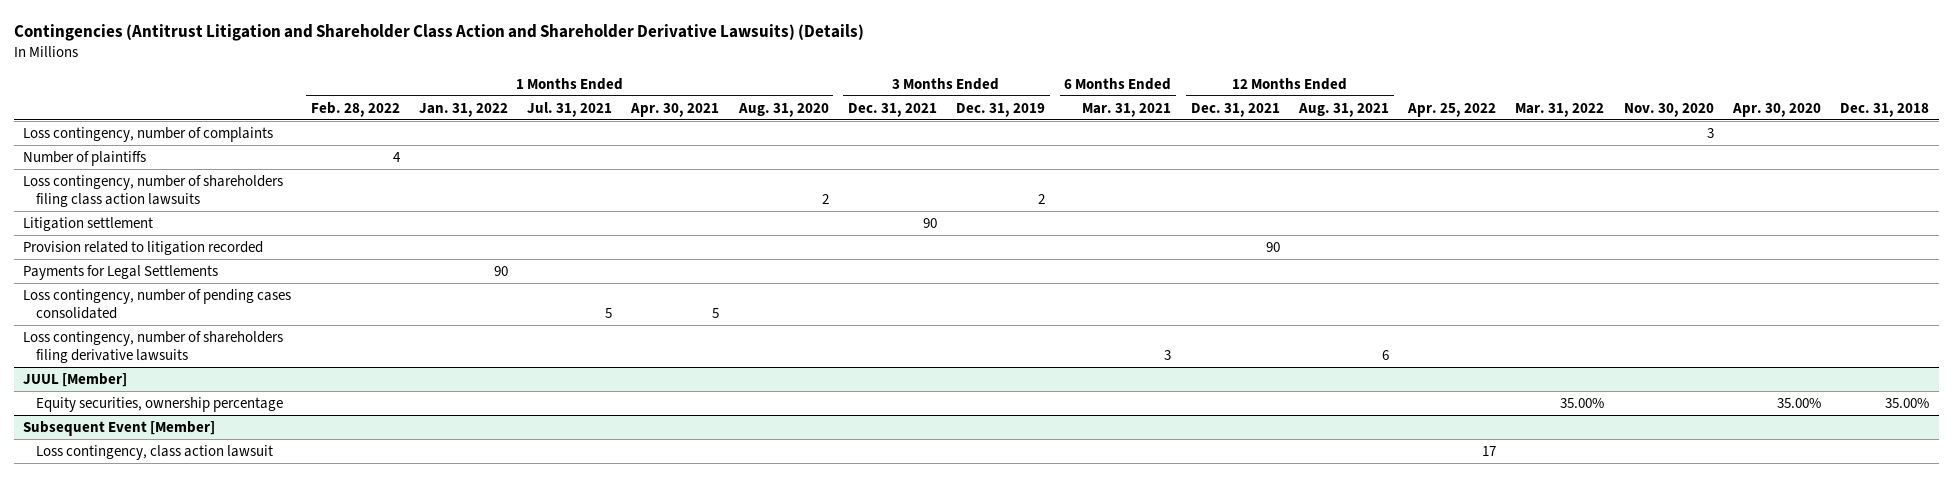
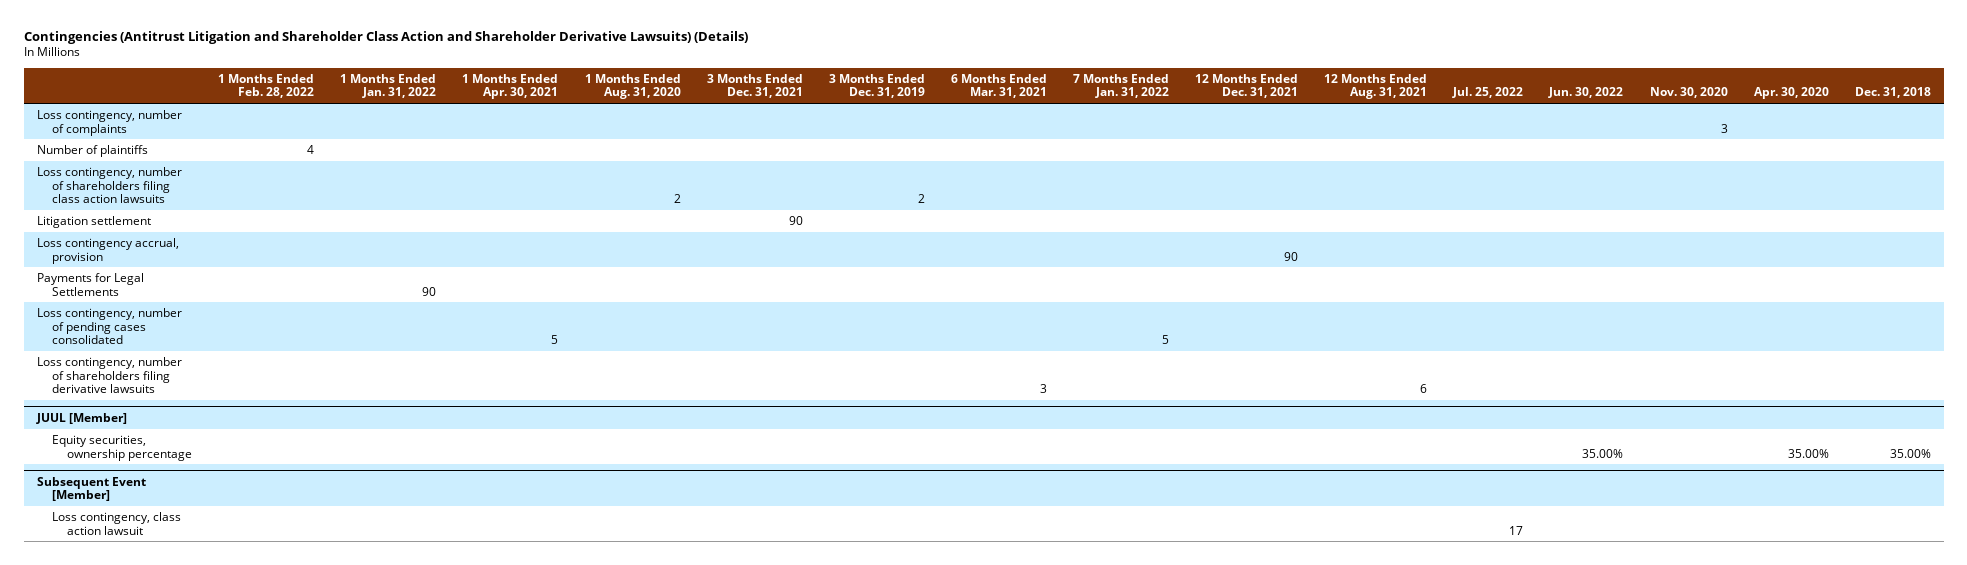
- | 1 Months Ended Feb. 28, 2022 | 1 Months Ended Jan. 31, 2022 | 1 Months Ended Jul. 31, 2021 | 1 Months Ended Apr. 30, 2021 | 1 Months Ended Aug. 31, 2020 | 3 Months Ended Dec. 31, 2021 | 3 Months Ended Dec. 31, 2019 | 6 Months Ended Mar. 31, 2021 | 12 Months Ended Dec. 31, 2021 | 12 Months Ended Aug. 31, 2021 | Apr. 25, 2022 | Mar. 31, 2022 | Nov. 30, 2020 | Apr. 30, 2020 | Dec. 31, 2018
+ | 1 Months Ended Feb. 28, 2022 | 1 Months Ended Jan. 31, 2022 | 1 Months Ended Apr. 30, 2021 | 1 Months Ended Aug. 31, 2020 | 3 Months Ended Dec. 31, 2021 | 3 Months Ended Dec. 31, 2019 | 6 Months Ended Mar. 31, 2021 | 7 Months Ended Jan. 31, 2022 | 12 Months Ended Dec. 31, 2021 | 12 Months Ended Aug. 31, 2021 | Jul. 25, 2022 | Jun. 30, 2022 | Nov. 30, 2020 | Apr. 30, 2020 | Dec. 31, 2018
- Provision related to litigation recorded | | | | | | | | | 90 | | | | | |
+ Loss contingency accrual, provision | | | | | | | | | 90 | | | | | |

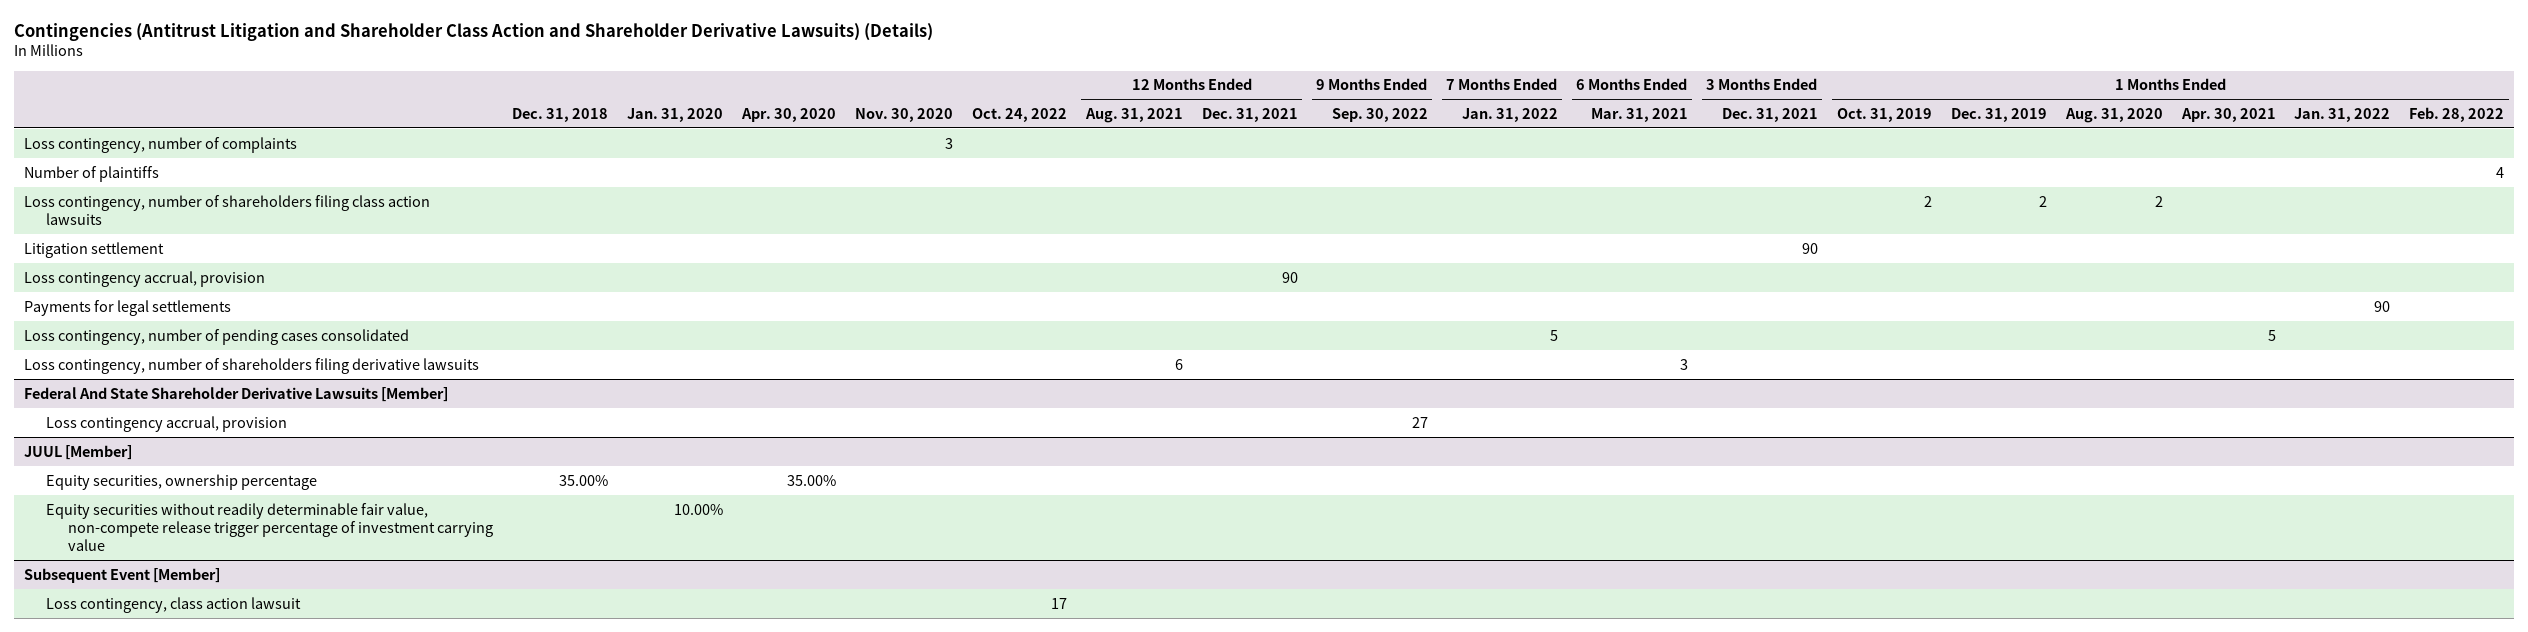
- | 1 Months Ended Feb. 28, 2022 | 1 Months Ended Jan. 31, 2022 | 1 Months Ended Apr. 30, 2021 | 1 Months Ended Aug. 31, 2020 | 3 Months Ended Dec. 31, 2021 | 3 Months Ended Dec. 31, 2019 | 6 Months Ended Mar. 31, 2021 | 7 Months Ended Jan. 31, 2022 | 12 Months Ended Dec. 31, 2021 | 12 Months Ended Aug. 31, 2021 | Jul. 25, 2022 | Jun. 30, 2022 | Nov. 30, 2020 | Apr. 30, 2020 | Dec. 31, 2018
+ | Dec. 31, 2018 | Jan. 31, 2020 | Apr. 30, 2020 | Nov. 30, 2020 | Oct. 24, 2022 | 12 Months Ended Aug. 31, 2021 | 12 Months Ended Dec. 31, 2021 | 9 Months Ended Sep. 30, 2022 | 7 Months Ended Jan. 31, 2022 | 6 Months Ended Mar. 31, 2021 | 3 Months Ended Dec. 31, 2021 | 1 Months Ended Oct. 31, 2019 | 1 Months Ended Dec. 31, 2019 | 1 Months Ended Aug. 31, 2020 | 1 Months Ended Apr. 30, 2021 | 1 Months Ended Jan. 31, 2022 | 1 Months Ended Feb. 28, 2022
- Payments for Legal Settlements | | 90 | | | | | | | | | | | | |
+ Payments for legal settlements | | | | | | | | | | | | | | | | 90 |
+ Federal And State Shareholder Derivative Lawsuits [Member]
+ Loss contingency accrual, provision | | | | | | | | 27 | | | | | | | | |
@ JUUL [Member]
+ Equity securities without readily determinable fair value, non-compete release trigger percentage of investment carrying value | | 10.00% | | | | | | | | | | | | | | |

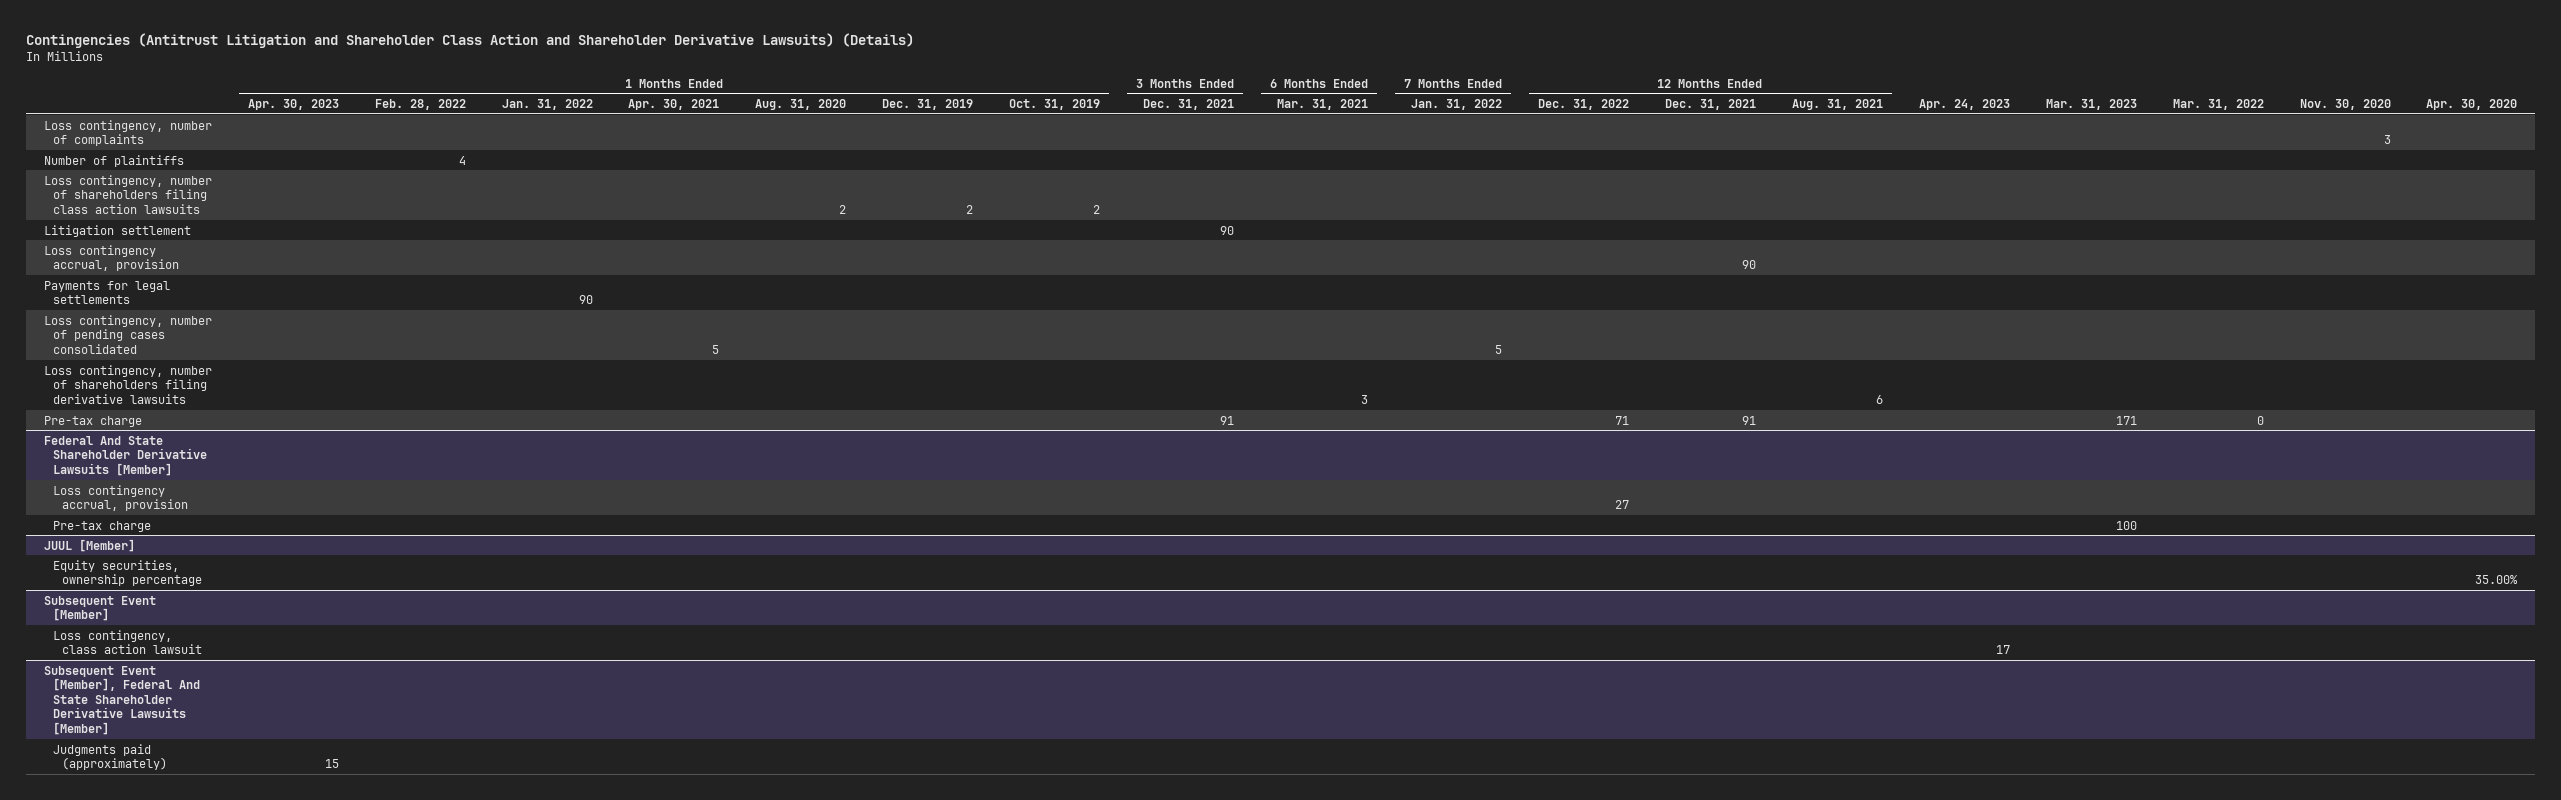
- | Dec. 31, 2018 | Jan. 31, 2020 | Apr. 30, 2020 | Nov. 30, 2020 | Oct. 24, 2022 | 12 Months Ended Aug. 31, 2021 | 12 Months Ended Dec. 31, 2021 | 9 Months Ended Sep. 30, 2022 | 7 Months Ended Jan. 31, 2022 | 6 Months Ended Mar. 31, 2021 | 3 Months Ended Dec. 31, 2021 | 1 Months Ended Oct. 31, 2019 | 1 Months Ended Dec. 31, 2019 | 1 Months Ended Aug. 31, 2020 | 1 Months Ended Apr. 30, 2021 | 1 Months Ended Jan. 31, 2022 | 1 Months Ended Feb. 28, 2022
+ | 1 Months Ended Apr. 30, 2023 | 1 Months Ended Feb. 28, 2022 | 1 Months Ended Jan. 31, 2022 | 1 Months Ended Apr. 30, 2021 | 1 Months Ended Aug. 31, 2020 | 1 Months Ended Dec. 31, 2019 | 1 Months Ended Oct. 31, 2019 | 3 Months Ended Dec. 31, 2021 | 6 Months Ended Mar. 31, 2021 | 7 Months Ended Jan. 31, 2022 | 12 Months Ended Dec. 31, 2022 | 12 Months Ended Dec. 31, 2021 | 12 Months Ended Aug. 31, 2021 | Apr. 24, 2023 | Mar. 31, 2023 | Mar. 31, 2022 | Nov. 30, 2020 | Apr. 30, 2020
+ Pre-tax charge | | | | | | | | 91 | | | 71 | 91 | | | 171 | 0 | |
@ Federal And State Shareholder Derivative Lawsuits [Member]
+ Pre-tax charge | | | | | | | | | | | | | | | 100 | | |
@ JUUL [Member]
- Equity securities without readily determinable fair value, non-compete release trigger percentage of investment carrying value | | 10.00% | | | | | | | | | | | | | | |
+ Subsequent Event [Member], Federal And State Shareholder Derivative Lawsuits [Member]
+ Judgments paid (approximately) | 15 | | | | | | | | | | | | | | | | |

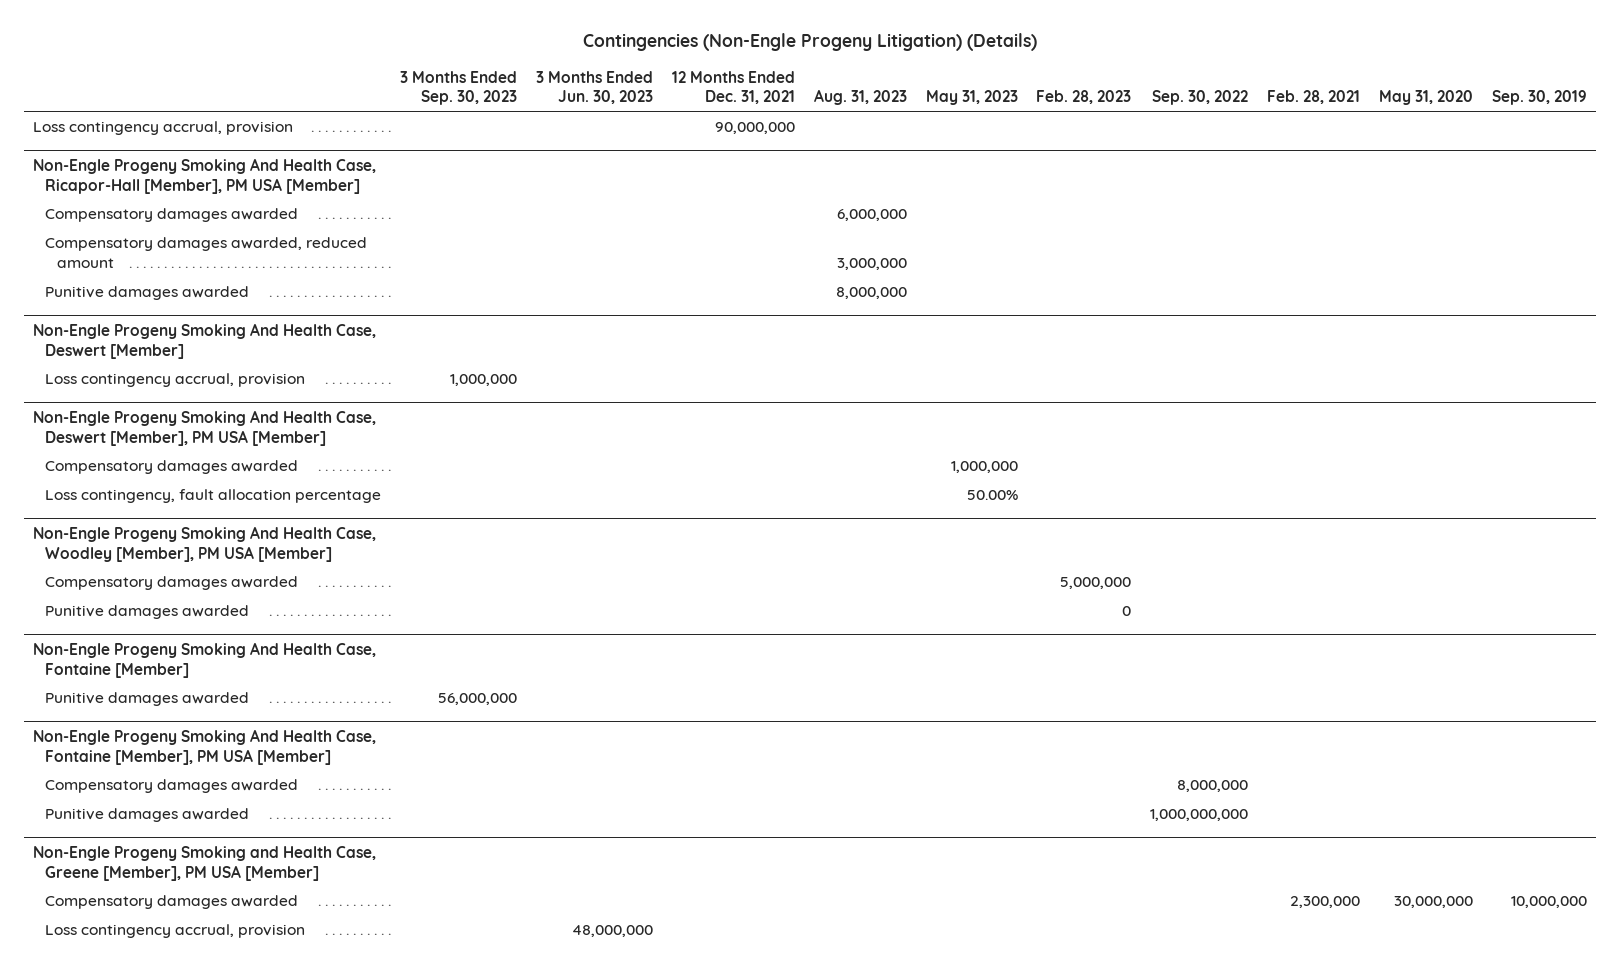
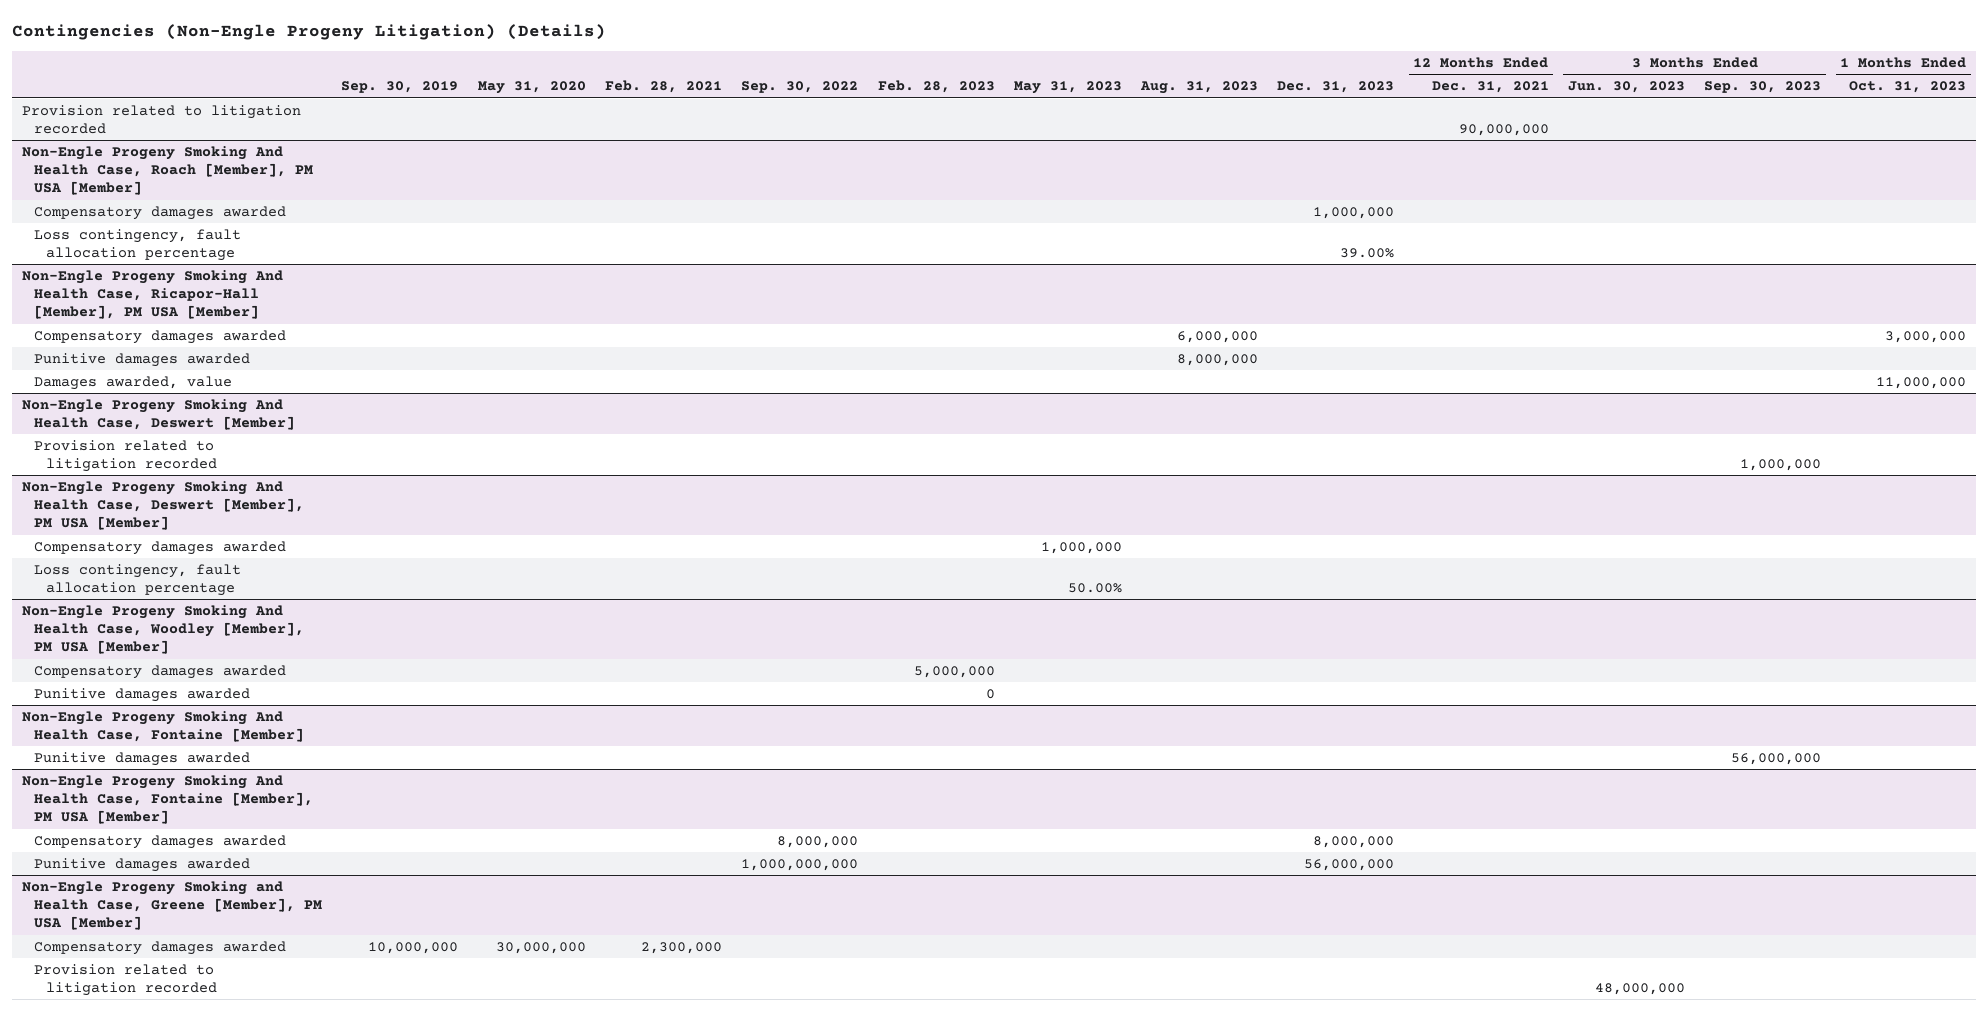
- | 3 Months Ended Sep. 30, 2023 | 3 Months Ended Jun. 30, 2023 | 12 Months Ended Dec. 31, 2021 | Aug. 31, 2023 | May 31, 2023 | Feb. 28, 2023 | Sep. 30, 2022 | Feb. 28, 2021 | May 31, 2020 | Sep. 30, 2019
+ | Sep. 30, 2019 | May 31, 2020 | Feb. 28, 2021 | Sep. 30, 2022 | Feb. 28, 2023 | May 31, 2023 | Aug. 31, 2023 | Dec. 31, 2023 | 12 Months Ended Dec. 31, 2021 | 3 Months Ended Jun. 30, 2023 | 3 Months Ended Sep. 30, 2023 | 1 Months Ended Oct. 31, 2023
- Loss contingency accrual, provision | | | 90,000,000 | | | | | | |
+ Provision related to litigation recorded | | | | | | | | | 90,000,000 | | |
+ Non-Engle Progeny Smoking And Health Case, Roach [Member], PM USA [Member]
+ Compensatory damages awarded | | | | | | | | 1,000,000 | | | |
+ Loss contingency, fault allocation percentage | | | | | | | | 39.00% | | | |
@ Non-Engle Progeny Smoking And Health Case, Ricapor-Hall [Member], PM USA [Member]
- Compensatory damages awarded, reduced amount | | | | 3,000,000 | | | | | |
+ Damages awarded, value | | | | | | | | | | | | 11,000,000
@ Non-Engle Progeny Smoking And Health Case, Deswert [Member]
- Loss contingency accrual, provision | 1,000,000 | | | | | | | | |
+ Provision related to litigation recorded | | | | | | | | | | | 1,000,000 |
@ Non-Engle Progeny Smoking and Health Case, Greene [Member], PM USA [Member]
- Loss contingency accrual, provision | | 48,000,000 | | | | | | | |
+ Provision related to litigation recorded | | | | | | | | | | 48,000,000 | |

